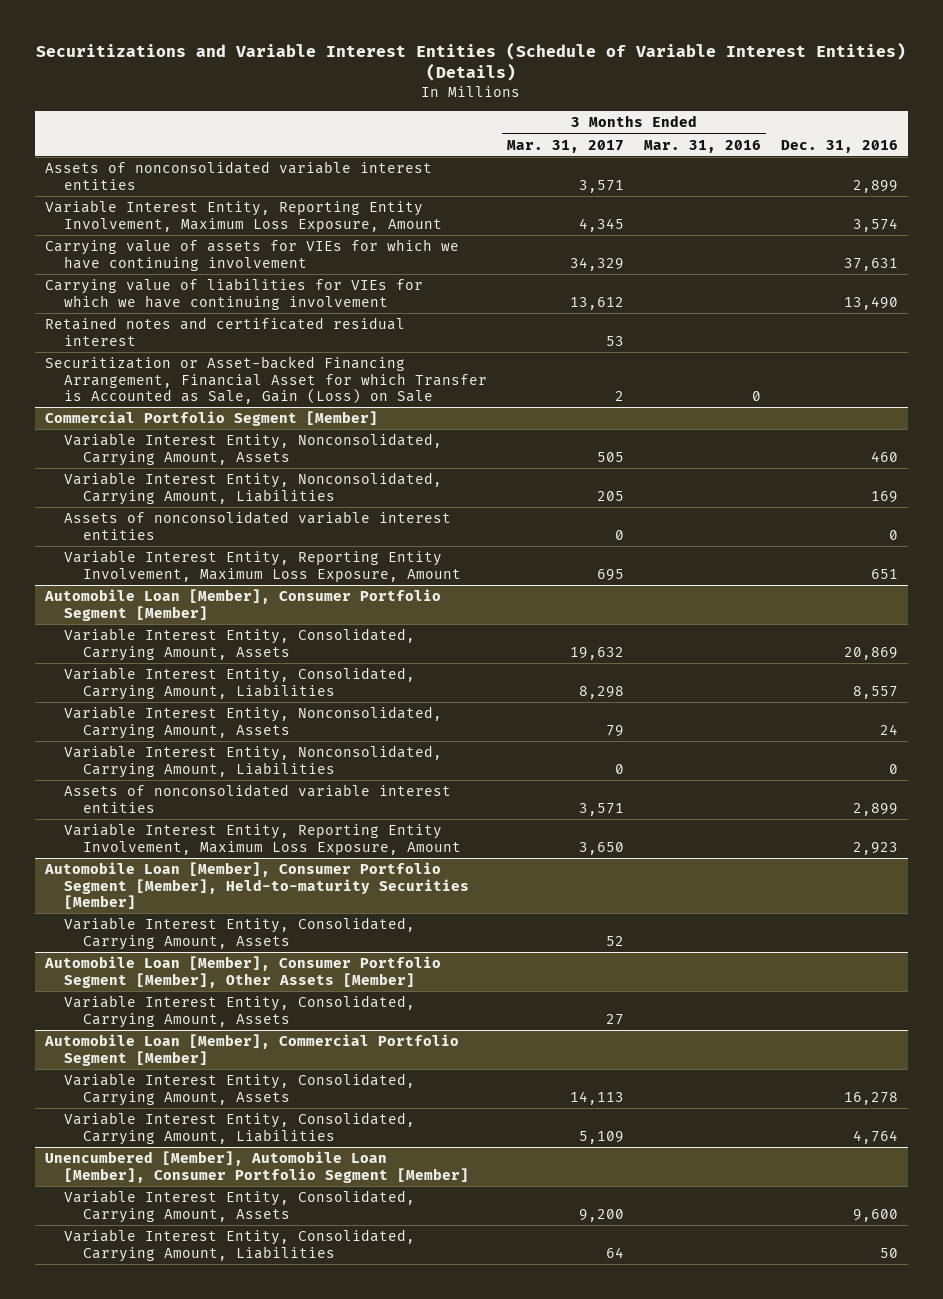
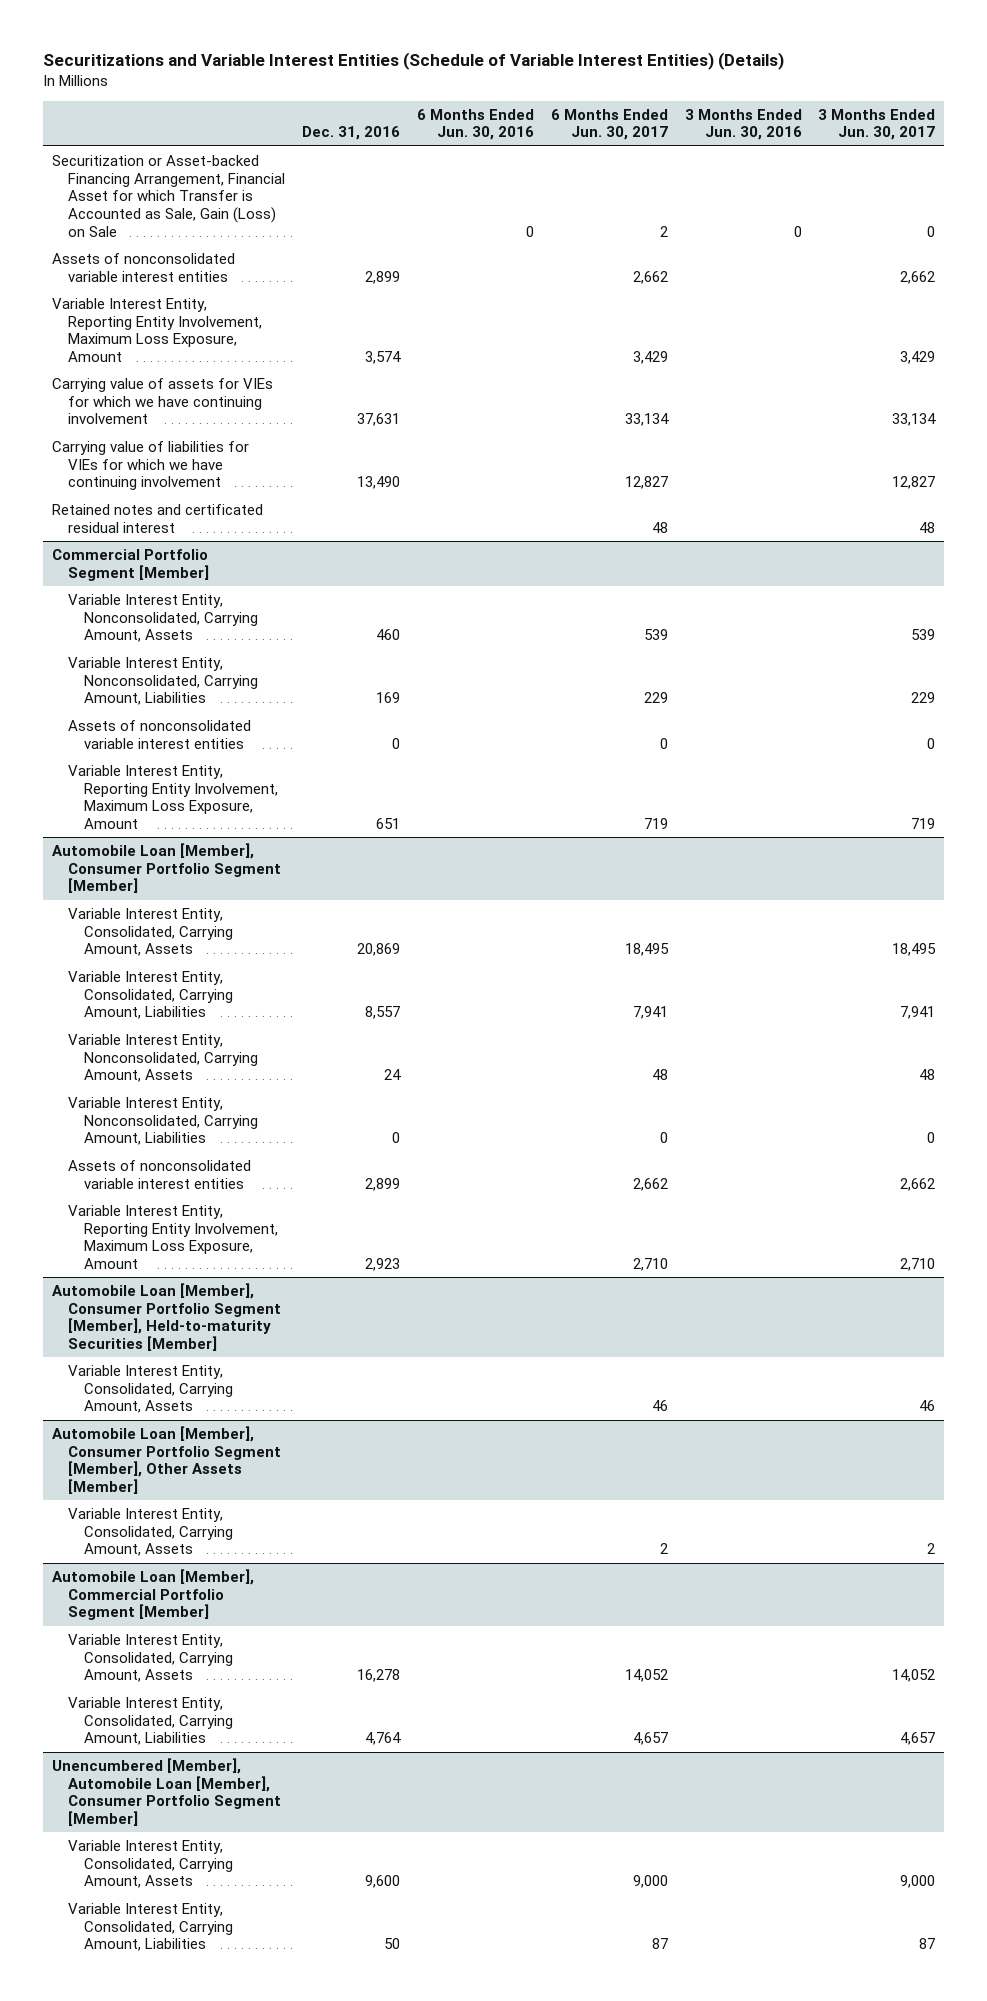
- | 3 Months Ended Mar. 31, 2017 | 3 Months Ended Mar. 31, 2016 | Dec. 31, 2016
+ | Dec. 31, 2016 | 6 Months Ended Jun. 30, 2016 | 6 Months Ended Jun. 30, 2017 | 3 Months Ended Jun. 30, 2016 | 3 Months Ended Jun. 30, 2017
moved up: Securitization or Asset-backed Financing Arrangement, Financial Asset for which Transfer is Accounted as Sale, Gain (Loss) on Sale | | 0 | 2 | 0 | 0

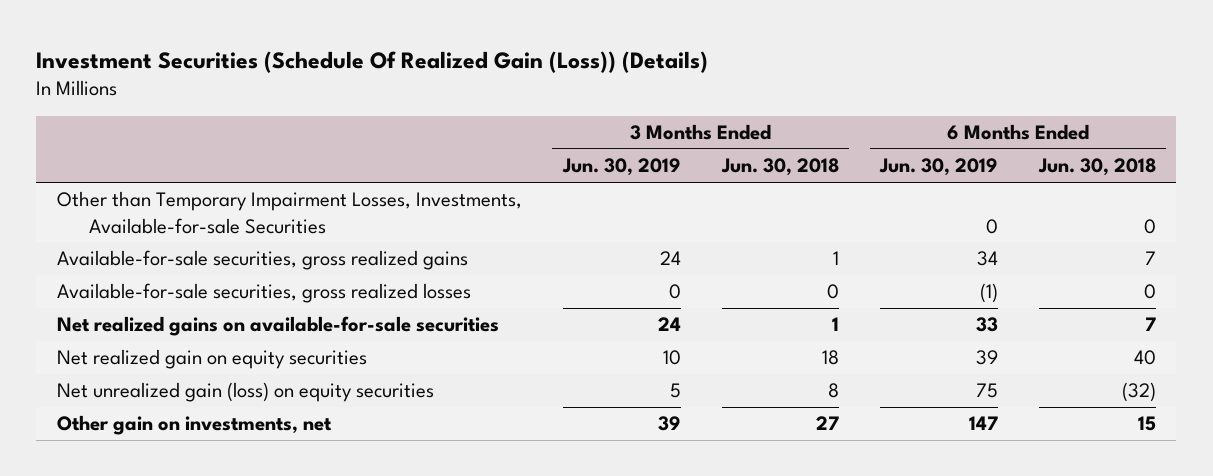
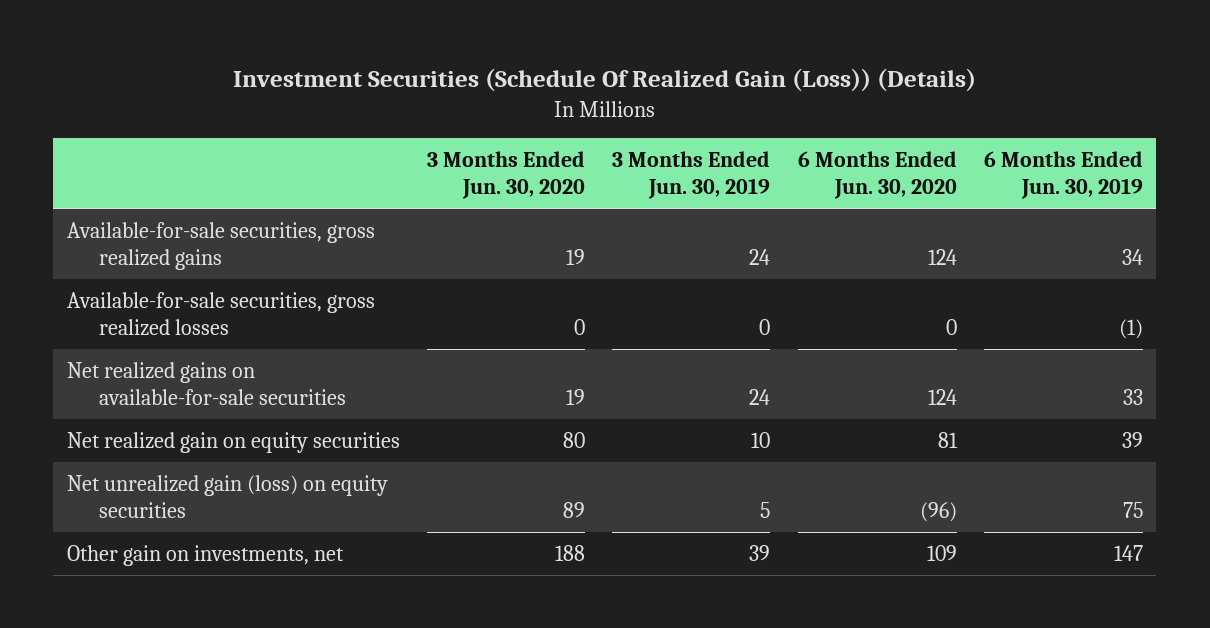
- | 3 Months Ended Jun. 30, 2019 | 3 Months Ended Jun. 30, 2018 | 6 Months Ended Jun. 30, 2019 | 6 Months Ended Jun. 30, 2018
+ | 3 Months Ended Jun. 30, 2020 | 3 Months Ended Jun. 30, 2019 | 6 Months Ended Jun. 30, 2020 | 6 Months Ended Jun. 30, 2019
- Other than Temporary Impairment Losses, Investments, Available-for-sale Securities | | | 0 | 0

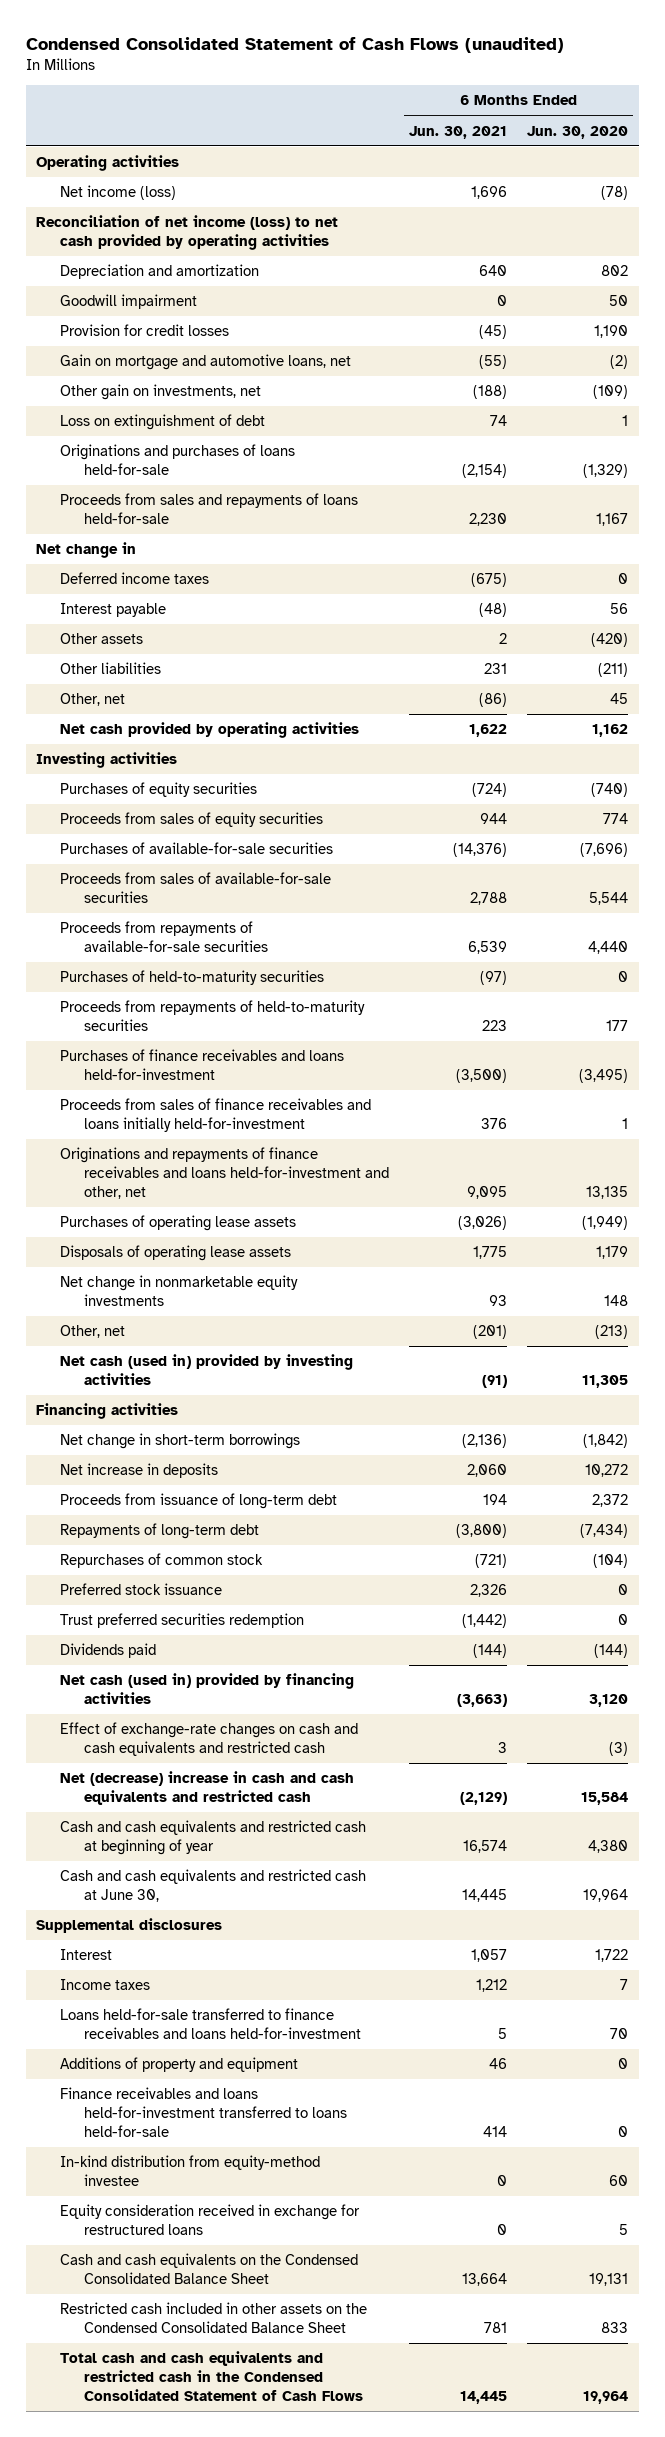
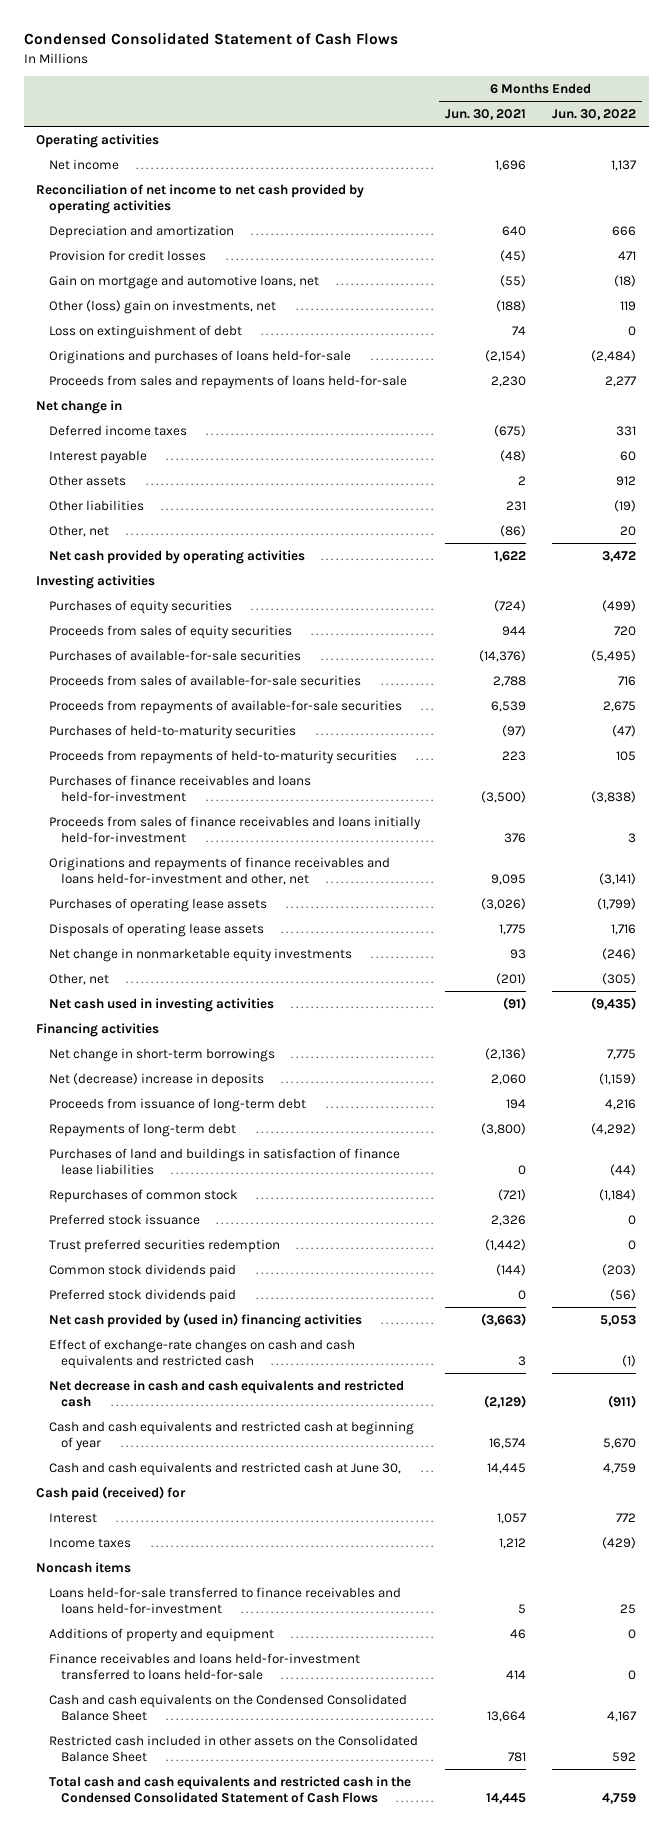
- Condensed Consolidated Statement of Cash Flows (unaudited)
+ Condensed Consolidated Statement of Cash Flows
- | 6 Months Ended Jun. 30, 2021 | 6 Months Ended Jun. 30, 2020
+ | 6 Months Ended Jun. 30, 2021 | 6 Months Ended Jun. 30, 2022
- Net income (loss) | 1,696 | (78)
- Reconciliation of net income (loss) to net cash provided by operating activities
+ Net income | 1,696 | 1,137
+ Reconciliation of net income to net cash provided by operating activities
- Goodwill impairment | 0 | 50
- Other gain on investments, net | (188) | (109)
+ Other (loss) gain on investments, net | (188) | 119
- Net cash (used in) provided by investing activities | (91) | 11,305
+ Net cash used in investing activities | (91) | (9,435)
- Net increase in deposits | 2,060 | 10,272
+ Net (decrease) increase in deposits | 2,060 | (1,159)
+ Purchases of land and buildings in satisfaction of finance lease liabilities | 0 | (44)
- Dividends paid | (144) | (144)
- Net cash (used in) provided by financing activities | (3,663) | 3,120
+ Common stock dividends paid | (144) | (203)
+ Preferred stock dividends paid | 0 | (56)
+ Net cash provided by (used in) financing activities | (3,663) | 5,053
- Net (decrease) increase in cash and cash equivalents and restricted cash | (2,129) | 15,584
+ Net decrease in cash and cash equivalents and restricted cash | (2,129) | (911)
- Supplemental disclosures
+ Cash paid (received) for
+ Noncash items
- In-kind distribution from equity-method investee | 0 | 60
- Equity consideration received in exchange for restructured loans | 0 | 5
- Restricted cash included in other assets on the Condensed Consolidated Balance Sheet | 781 | 833
+ Restricted cash included in other assets on the Consolidated Balance Sheet | 781 | 592

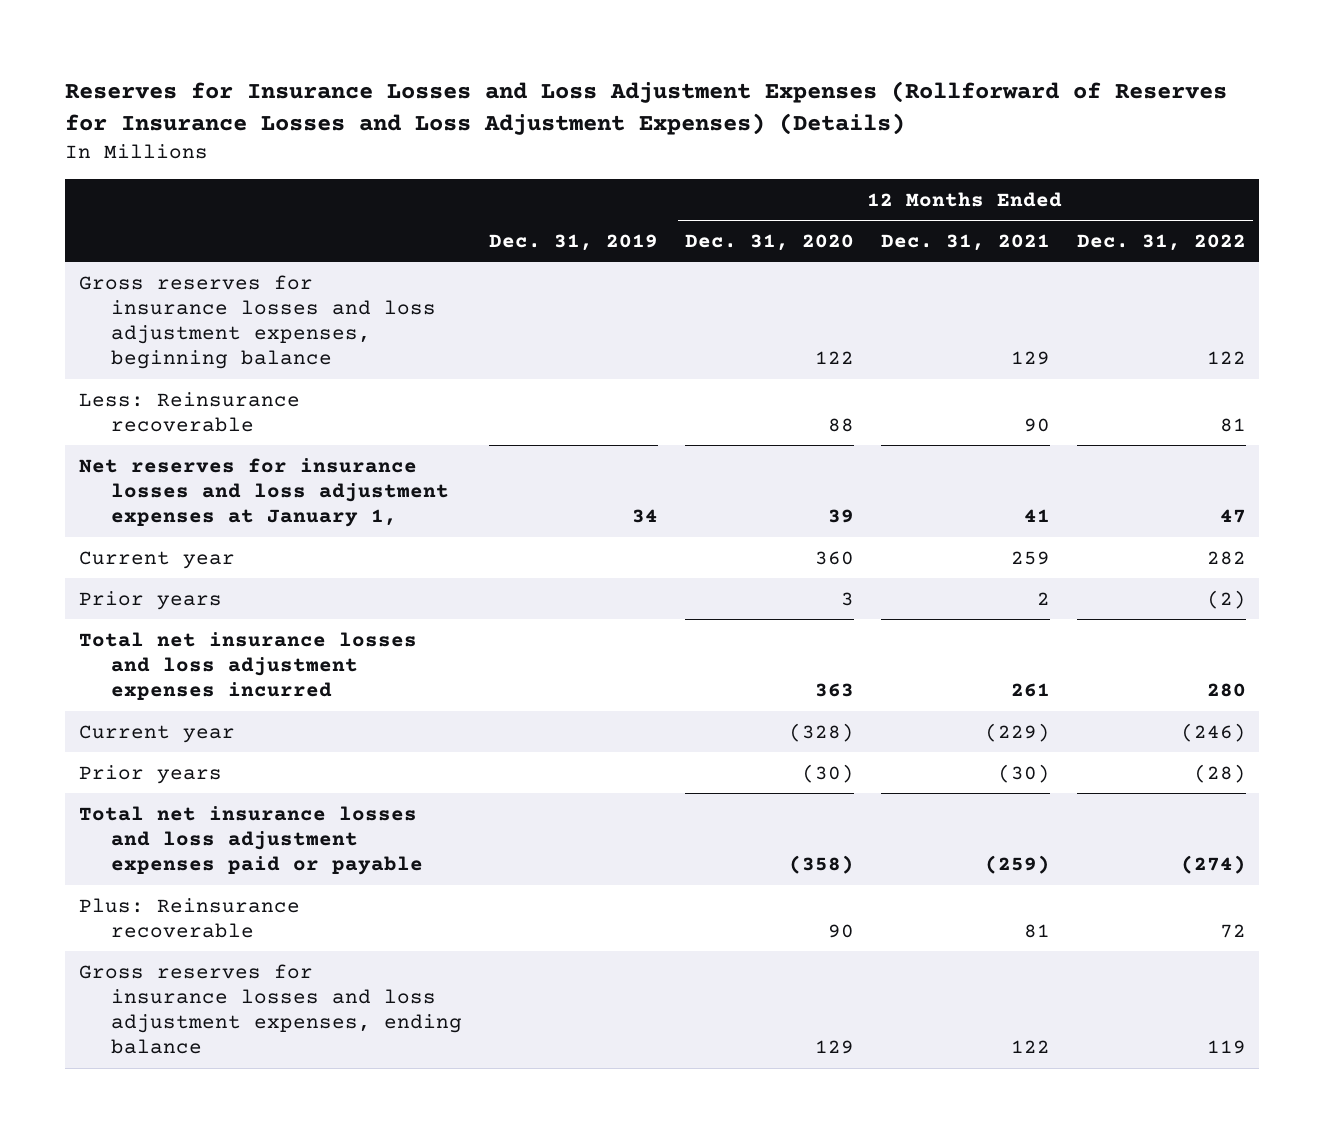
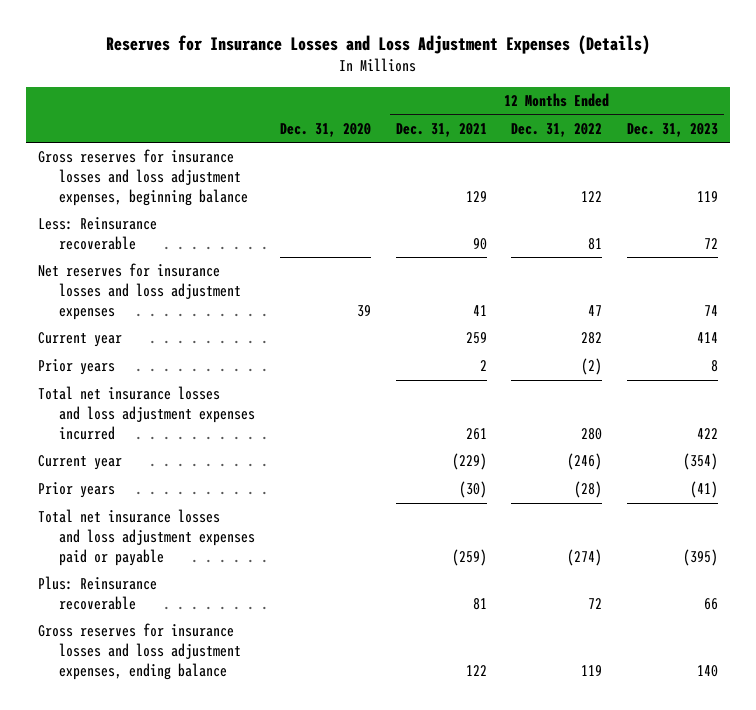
- Reserves for Insurance Losses and Loss Adjustment Expenses (Rollforward of Reserves for Insurance Losses and Loss Adjustment Expenses) (Details)
+ Reserves for Insurance Losses and Loss Adjustment Expenses (Details)
- | Dec. 31, 2019 | 12 Months Ended Dec. 31, 2020 | 12 Months Ended Dec. 31, 2021 | 12 Months Ended Dec. 31, 2022
+ | Dec. 31, 2020 | 12 Months Ended Dec. 31, 2021 | 12 Months Ended Dec. 31, 2022 | 12 Months Ended Dec. 31, 2023
- Net reserves for insurance losses and loss adjustment expenses at January 1, | 34 | 39 | 41 | 47
+ Net reserves for insurance losses and loss adjustment expenses | 39 | 41 | 47 | 74

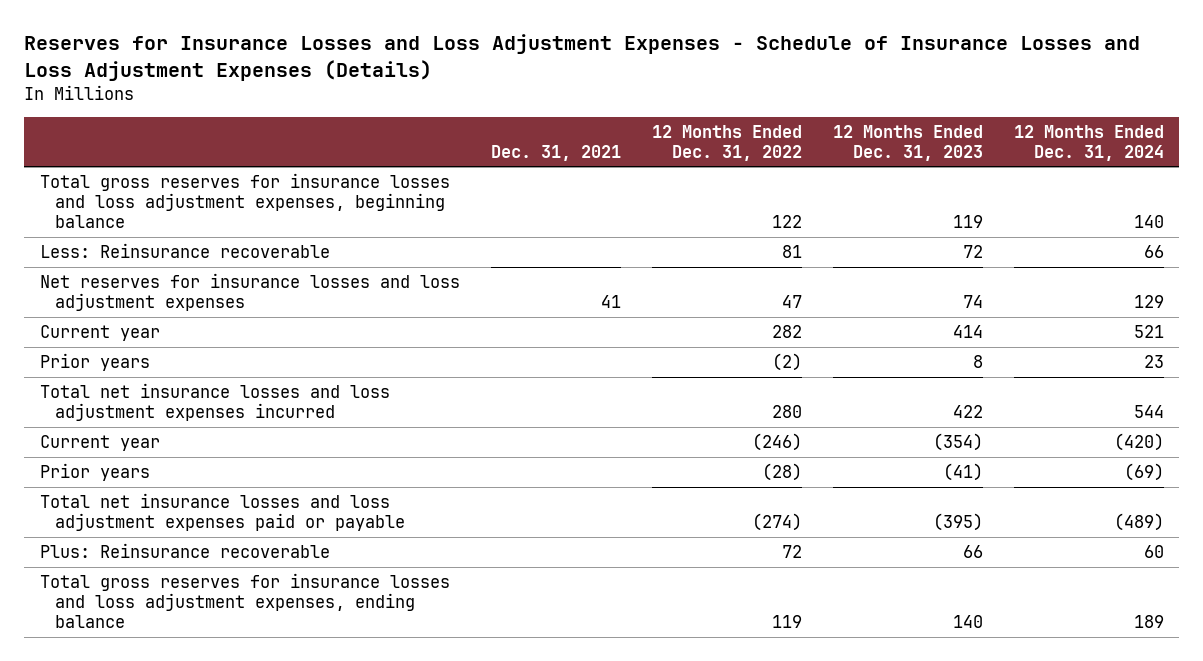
- Reserves for Insurance Losses and Loss Adjustment Expenses (Details)
+ Reserves for Insurance Losses and Loss Adjustment Expenses - Schedule of Insurance Losses and Loss Adjustment Expenses (Details)
- | Dec. 31, 2020 | 12 Months Ended Dec. 31, 2021 | 12 Months Ended Dec. 31, 2022 | 12 Months Ended Dec. 31, 2023
+ | Dec. 31, 2021 | 12 Months Ended Dec. 31, 2022 | 12 Months Ended Dec. 31, 2023 | 12 Months Ended Dec. 31, 2024
- Gross reserves for insurance losses and loss adjustment expenses, beginning balance | | 129 | 122 | 119
+ Total gross reserves for insurance losses and loss adjustment expenses, beginning balance | | 122 | 119 | 140
- Gross reserves for insurance losses and loss adjustment expenses, ending balance | | 122 | 119 | 140
+ Total gross reserves for insurance losses and loss adjustment expenses, ending balance | | 119 | 140 | 189

